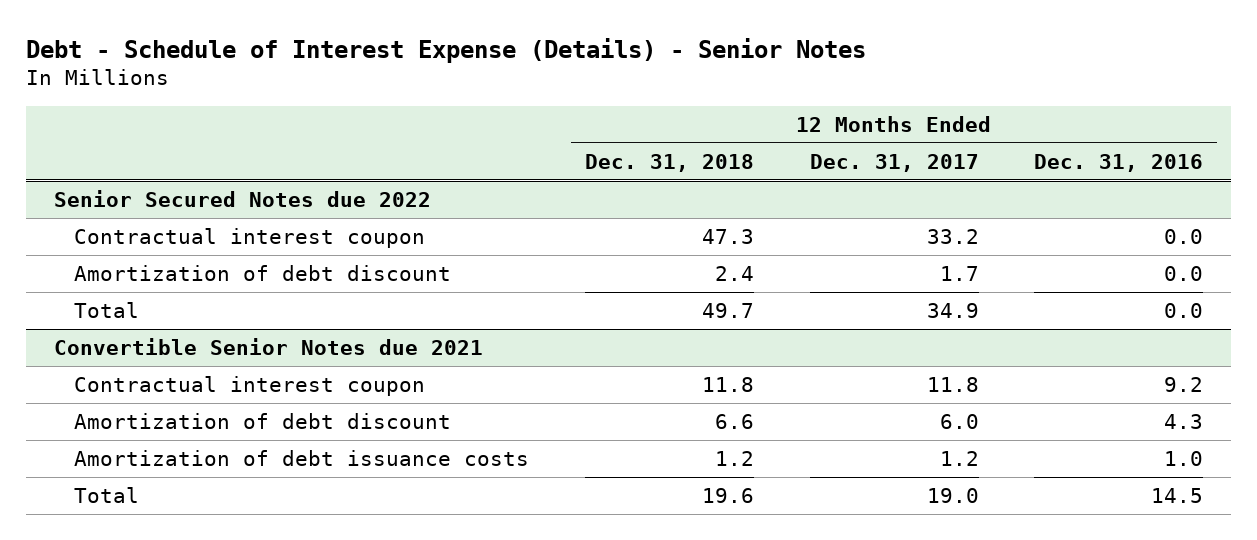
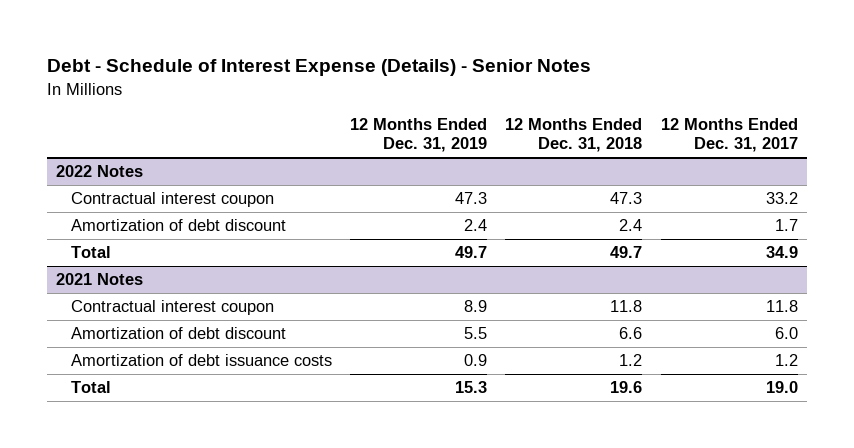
- | 12 Months Ended Dec. 31, 2018 | 12 Months Ended Dec. 31, 2017 | 12 Months Ended Dec. 31, 2016
+ | 12 Months Ended Dec. 31, 2019 | 12 Months Ended Dec. 31, 2018 | 12 Months Ended Dec. 31, 2017
- Senior Secured Notes due 2022
+ 2022 Notes
- Convertible Senior Notes due 2021
+ 2021 Notes

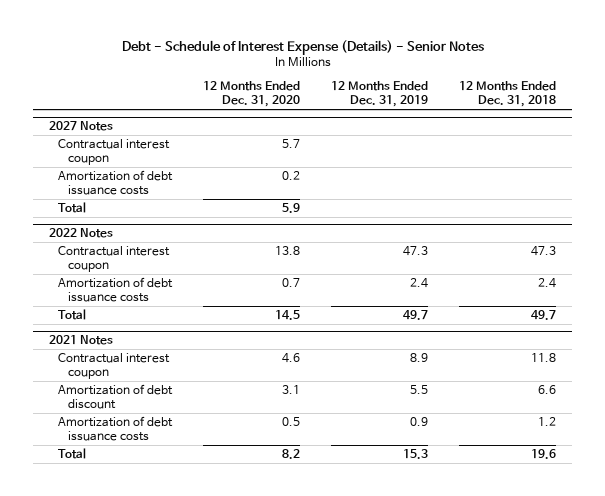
- | 12 Months Ended Dec. 31, 2019 | 12 Months Ended Dec. 31, 2018 | 12 Months Ended Dec. 31, 2017
+ | 12 Months Ended Dec. 31, 2020 | 12 Months Ended Dec. 31, 2019 | 12 Months Ended Dec. 31, 2018
+ 2027 Notes
+ Contractual interest coupon | 5.7 | |
+ Amortization of debt issuance costs | 0.2 | |
+ Total | 5.9 | |
@ 2022 Notes
- Amortization of debt discount | 2.4 | 2.4 | 1.7
+ Amortization of debt issuance costs | 0.7 | 2.4 | 2.4

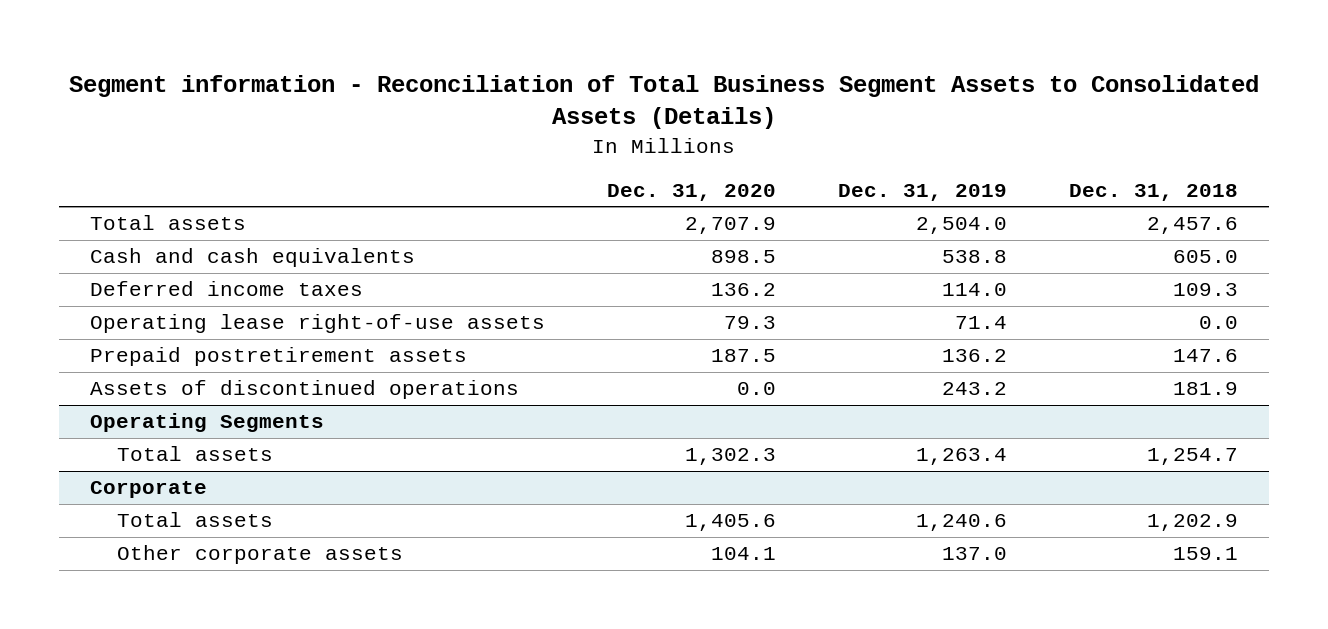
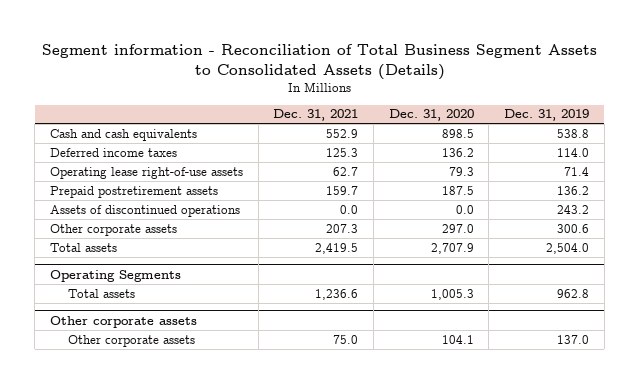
- | Dec. 31, 2020 | Dec. 31, 2019 | Dec. 31, 2018
+ | Dec. 31, 2021 | Dec. 31, 2020 | Dec. 31, 2019
+ Other corporate assets | 207.3 | 297.0 | 300.6
moved down: Total assets | 2,419.5 | 2,707.9 | 2,504.0
@ Operating Segments
- Total assets | 1,302.3 | 1,263.4 | 1,254.7
- Corporate
- Total assets | 1,405.6 | 1,240.6 | 1,202.9
@ Operating Segments
+ Total assets | 1,236.6 | 1,005.3 | 962.8
+ Other corporate assets

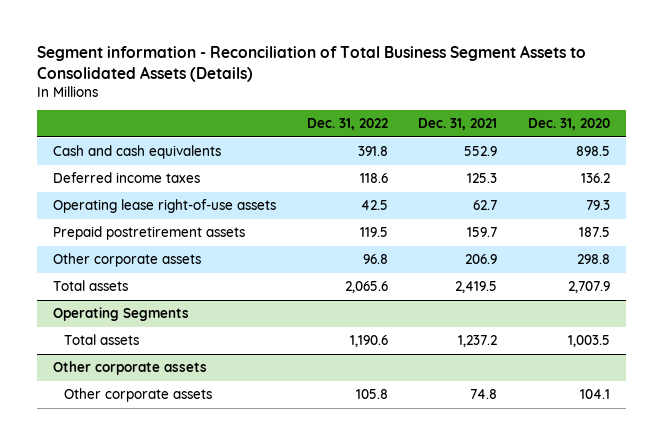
- | Dec. 31, 2021 | Dec. 31, 2020 | Dec. 31, 2019
+ | Dec. 31, 2022 | Dec. 31, 2021 | Dec. 31, 2020
- Assets of discontinued operations | 0.0 | 0.0 | 243.2
- Other corporate assets | 207.3 | 297.0 | 300.6
+ Other corporate assets | 96.8 | 206.9 | 298.8
@ Operating Segments
- Total assets | 1,236.6 | 1,005.3 | 962.8
+ Total assets | 1,190.6 | 1,237.2 | 1,003.5
@ Other corporate assets
- Other corporate assets | 75.0 | 104.1 | 137.0
+ Other corporate assets | 105.8 | 74.8 | 104.1

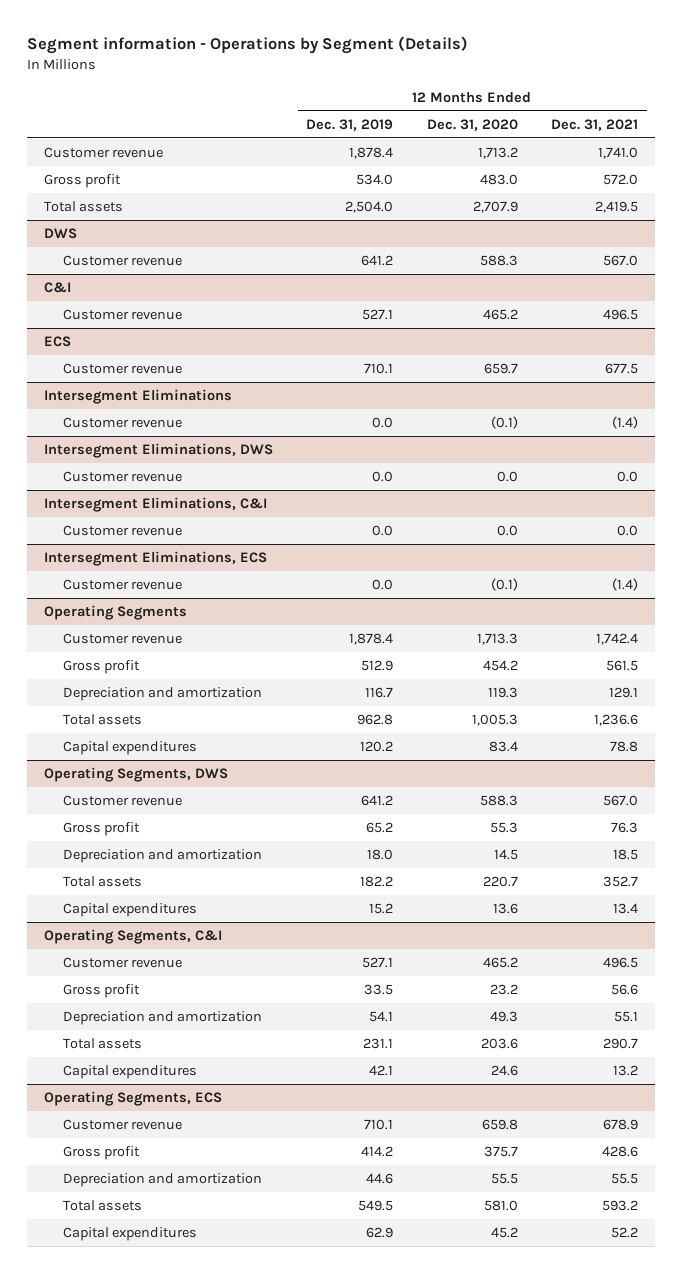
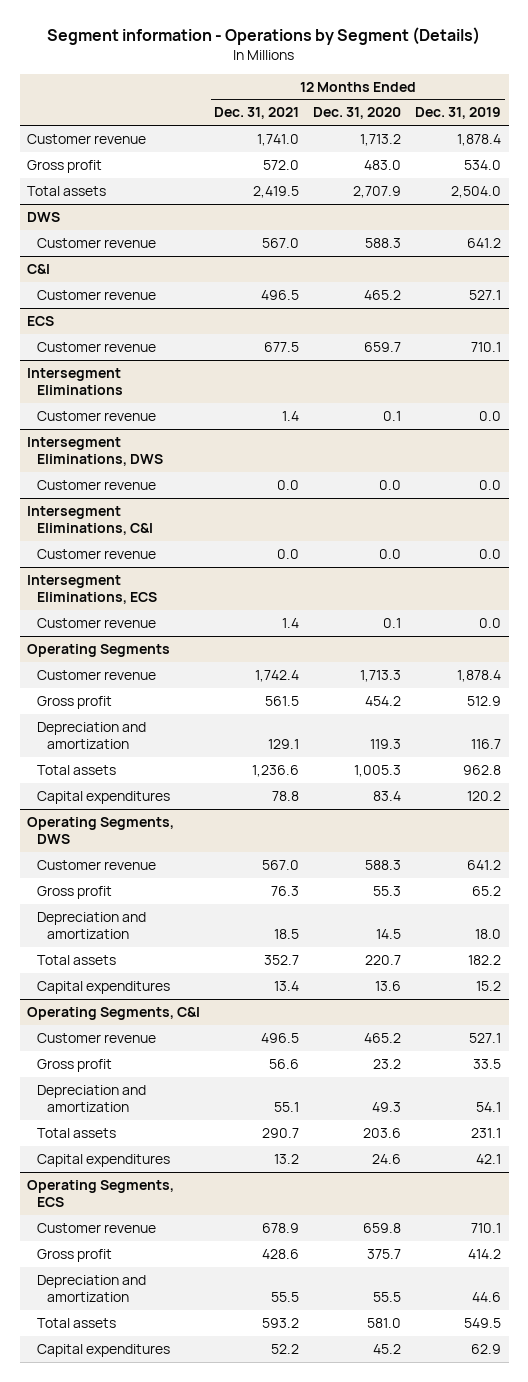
- | 12 Months Ended Dec. 31, 2019 | 12 Months Ended Dec. 31, 2020 | 12 Months Ended Dec. 31, 2021
+ | 12 Months Ended Dec. 31, 2021 | 12 Months Ended Dec. 31, 2020 | 12 Months Ended Dec. 31, 2019
@ Intersegment Eliminations
- Customer revenue | 0.0 | (0.1) | (1.4)
+ Customer revenue | 1.4 | 0.1 | 0.0
@ Intersegment Eliminations, ECS
- Customer revenue | 0.0 | (0.1) | (1.4)
+ Customer revenue | 1.4 | 0.1 | 0.0

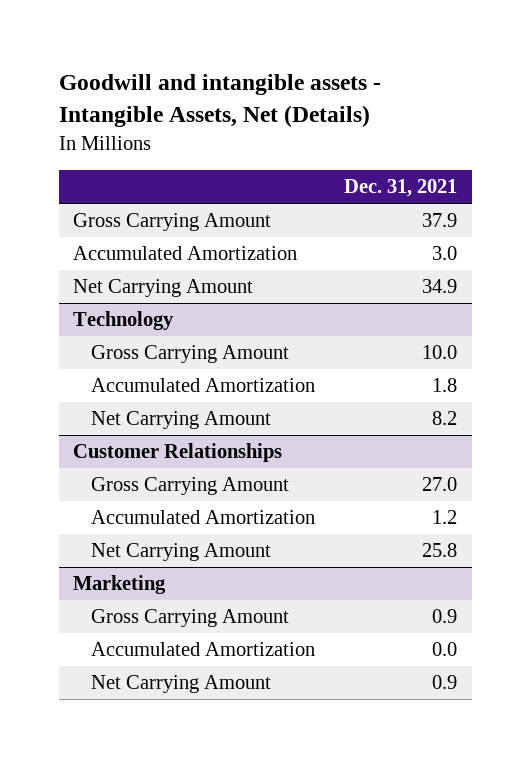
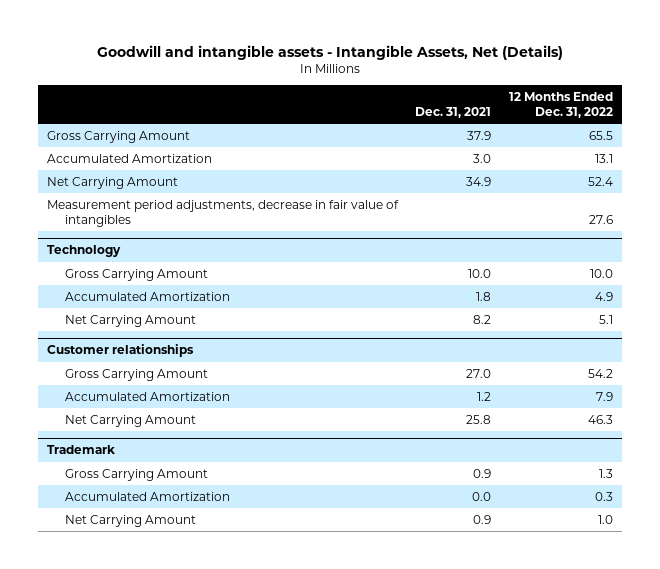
- | Dec. 31, 2021
+ | Dec. 31, 2021 | 12 Months Ended Dec. 31, 2022
+ Measurement period adjustments, decrease in fair value of intangibles | | 27.6
- Customer Relationships
+ Customer relationships
- Marketing
+ Trademark

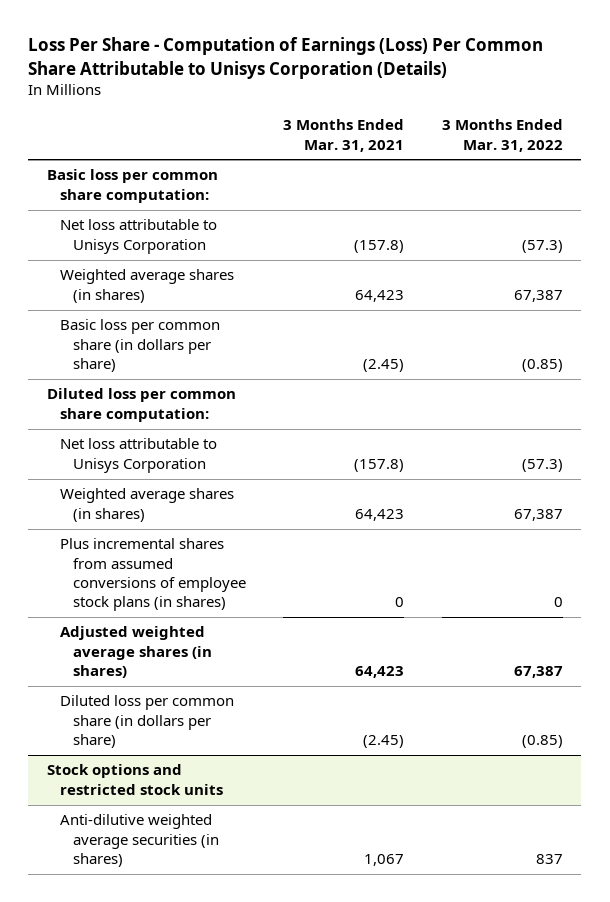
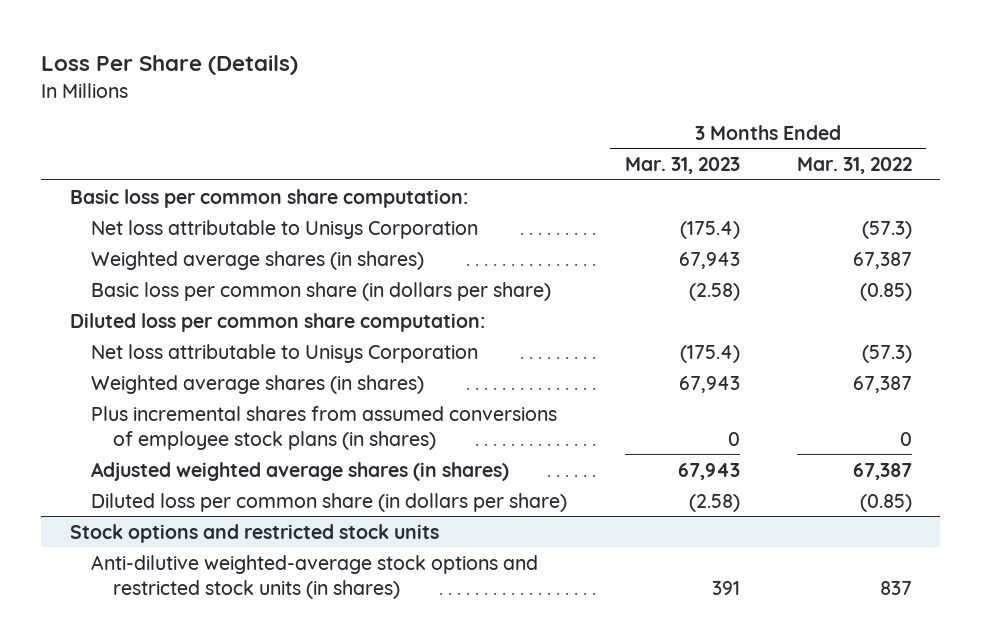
- Loss Per Share - Computation of Earnings (Loss) Per Common Share Attributable to Unisys Corporation (Details)
+ Loss Per Share (Details)
- | 3 Months Ended Mar. 31, 2021 | 3 Months Ended Mar. 31, 2022
+ | 3 Months Ended Mar. 31, 2023 | 3 Months Ended Mar. 31, 2022
@ Stock options and restricted stock units
- Anti-dilutive weighted average securities (in shares) | 1,067 | 837
+ Anti-dilutive weighted-average stock options and restricted stock units (in shares) | 391 | 837

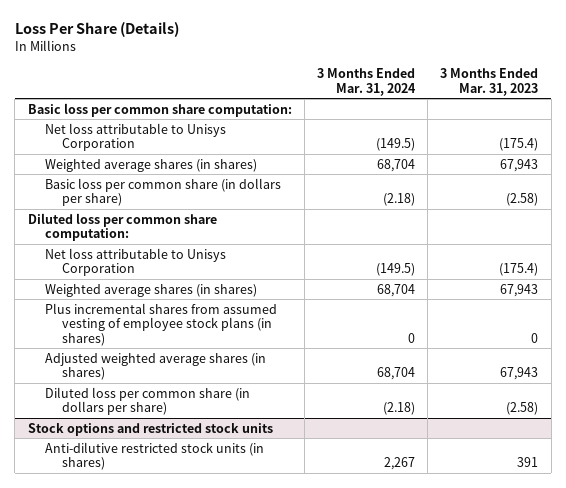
- | 3 Months Ended Mar. 31, 2023 | 3 Months Ended Mar. 31, 2022
+ | 3 Months Ended Mar. 31, 2024 | 3 Months Ended Mar. 31, 2023
- Plus incremental shares from assumed conversions of employee stock plans (in shares) | 0 | 0
+ Plus incremental shares from assumed vesting of employee stock plans (in shares) | 0 | 0
@ Stock options and restricted stock units
- Anti-dilutive weighted-average stock options and restricted stock units (in shares) | 391 | 837
+ Anti-dilutive restricted stock units (in shares) | 2,267 | 391

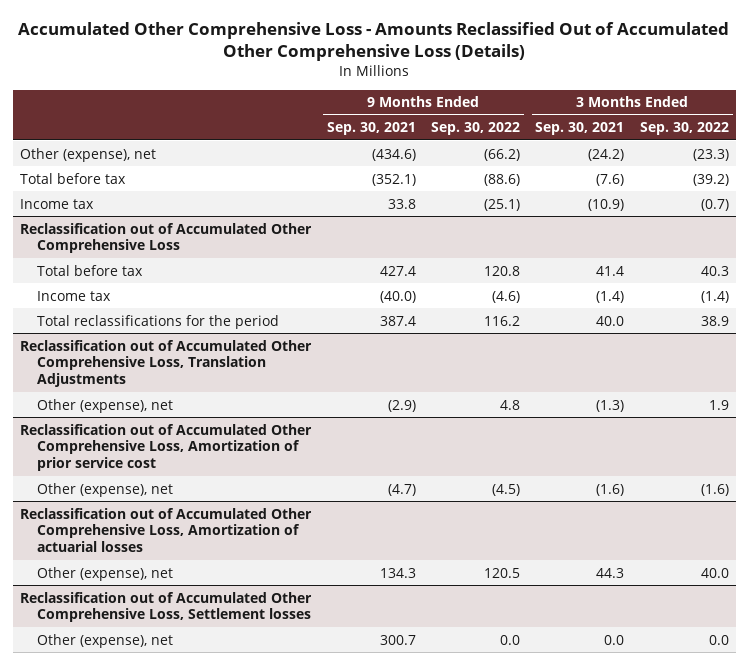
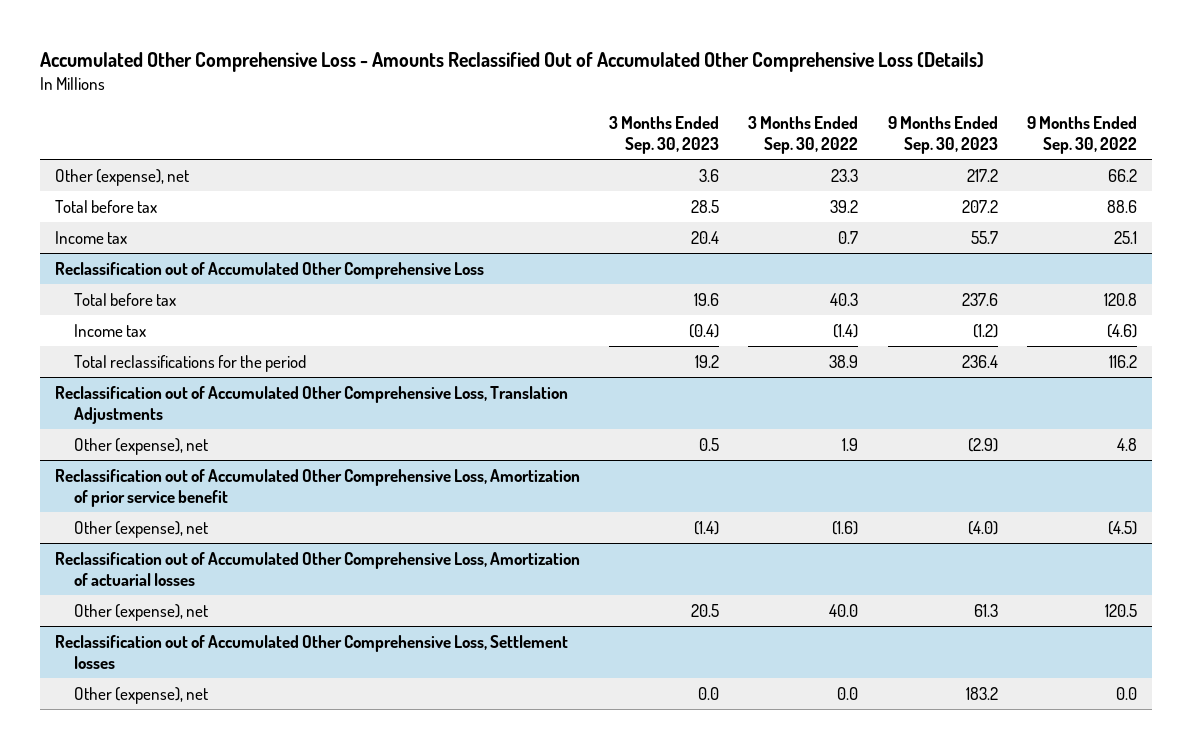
- | 9 Months Ended Sep. 30, 2021 | 9 Months Ended Sep. 30, 2022 | 3 Months Ended Sep. 30, 2021 | 3 Months Ended Sep. 30, 2022
+ | 3 Months Ended Sep. 30, 2023 | 3 Months Ended Sep. 30, 2022 | 9 Months Ended Sep. 30, 2023 | 9 Months Ended Sep. 30, 2022
- Other (expense), net | (434.6) | (66.2) | (24.2) | (23.3)
- Total before tax | (352.1) | (88.6) | (7.6) | (39.2)
- Income tax | 33.8 | (25.1) | (10.9) | (0.7)
+ Other (expense), net | 3.6 | 23.3 | 217.2 | 66.2
+ Total before tax | 28.5 | 39.2 | 207.2 | 88.6
+ Income tax | 20.4 | 0.7 | 55.7 | 25.1
- Reclassification out of Accumulated Other Comprehensive Loss, Amortization of prior service cost
+ Reclassification out of Accumulated Other Comprehensive Loss, Amortization of prior service benefit

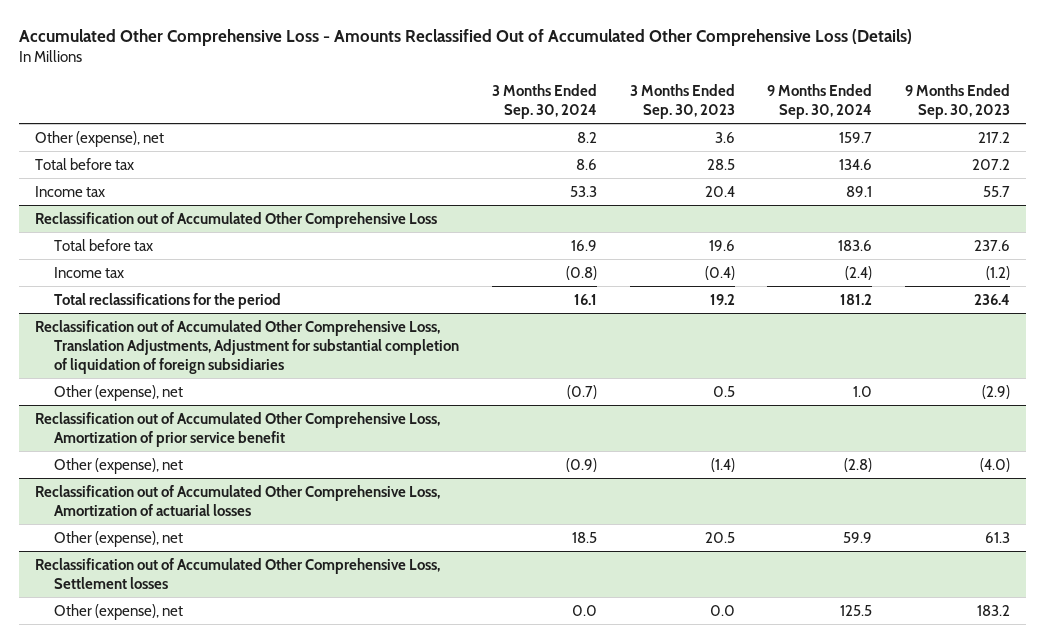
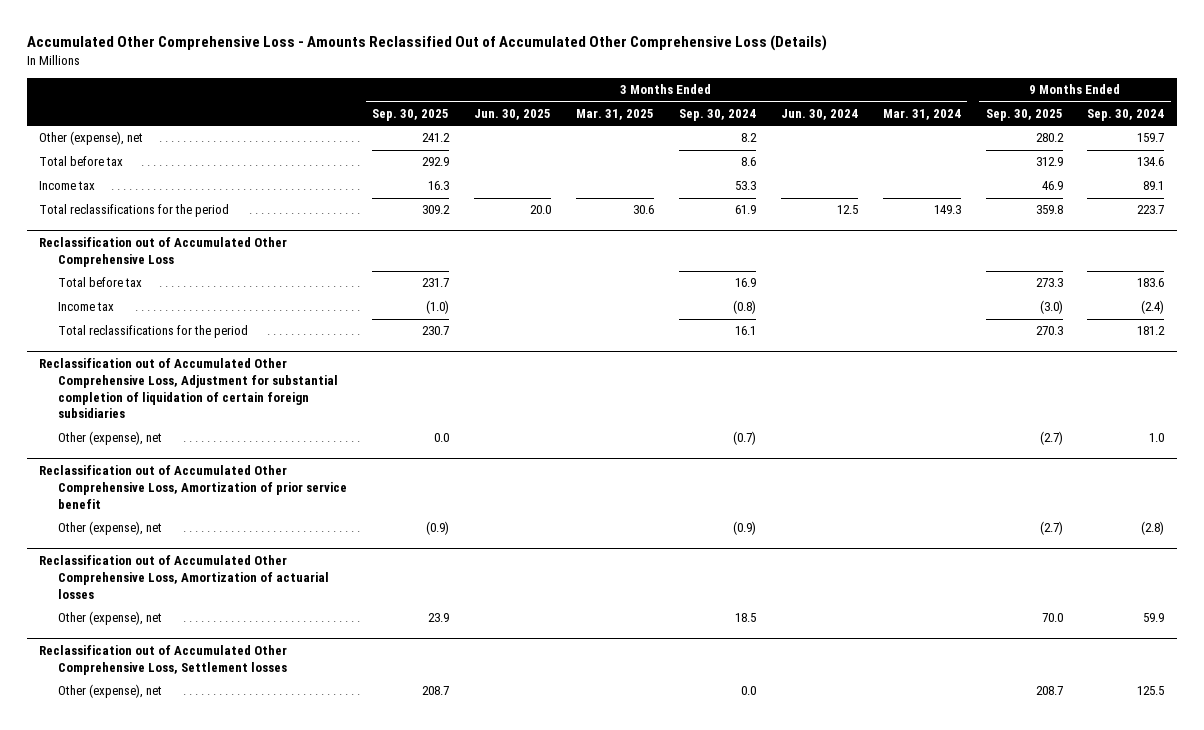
- | 3 Months Ended Sep. 30, 2024 | 3 Months Ended Sep. 30, 2023 | 9 Months Ended Sep. 30, 2024 | 9 Months Ended Sep. 30, 2023
+ | 3 Months Ended Sep. 30, 2025 | 3 Months Ended Jun. 30, 2025 | 3 Months Ended Mar. 31, 2025 | 3 Months Ended Sep. 30, 2024 | 3 Months Ended Jun. 30, 2024 | 3 Months Ended Mar. 31, 2024 | 9 Months Ended Sep. 30, 2025 | 9 Months Ended Sep. 30, 2024
+ Total reclassifications for the period | 309.2 | 20.0 | 30.6 | 61.9 | 12.5 | 149.3 | 359.8 | 223.7
- Reclassification out of Accumulated Other Comprehensive Loss, Translation Adjustments, Adjustment for substantial completion of liquidation of foreign subsidiaries
+ Reclassification out of Accumulated Other Comprehensive Loss, Adjustment for substantial completion of liquidation of certain foreign subsidiaries

